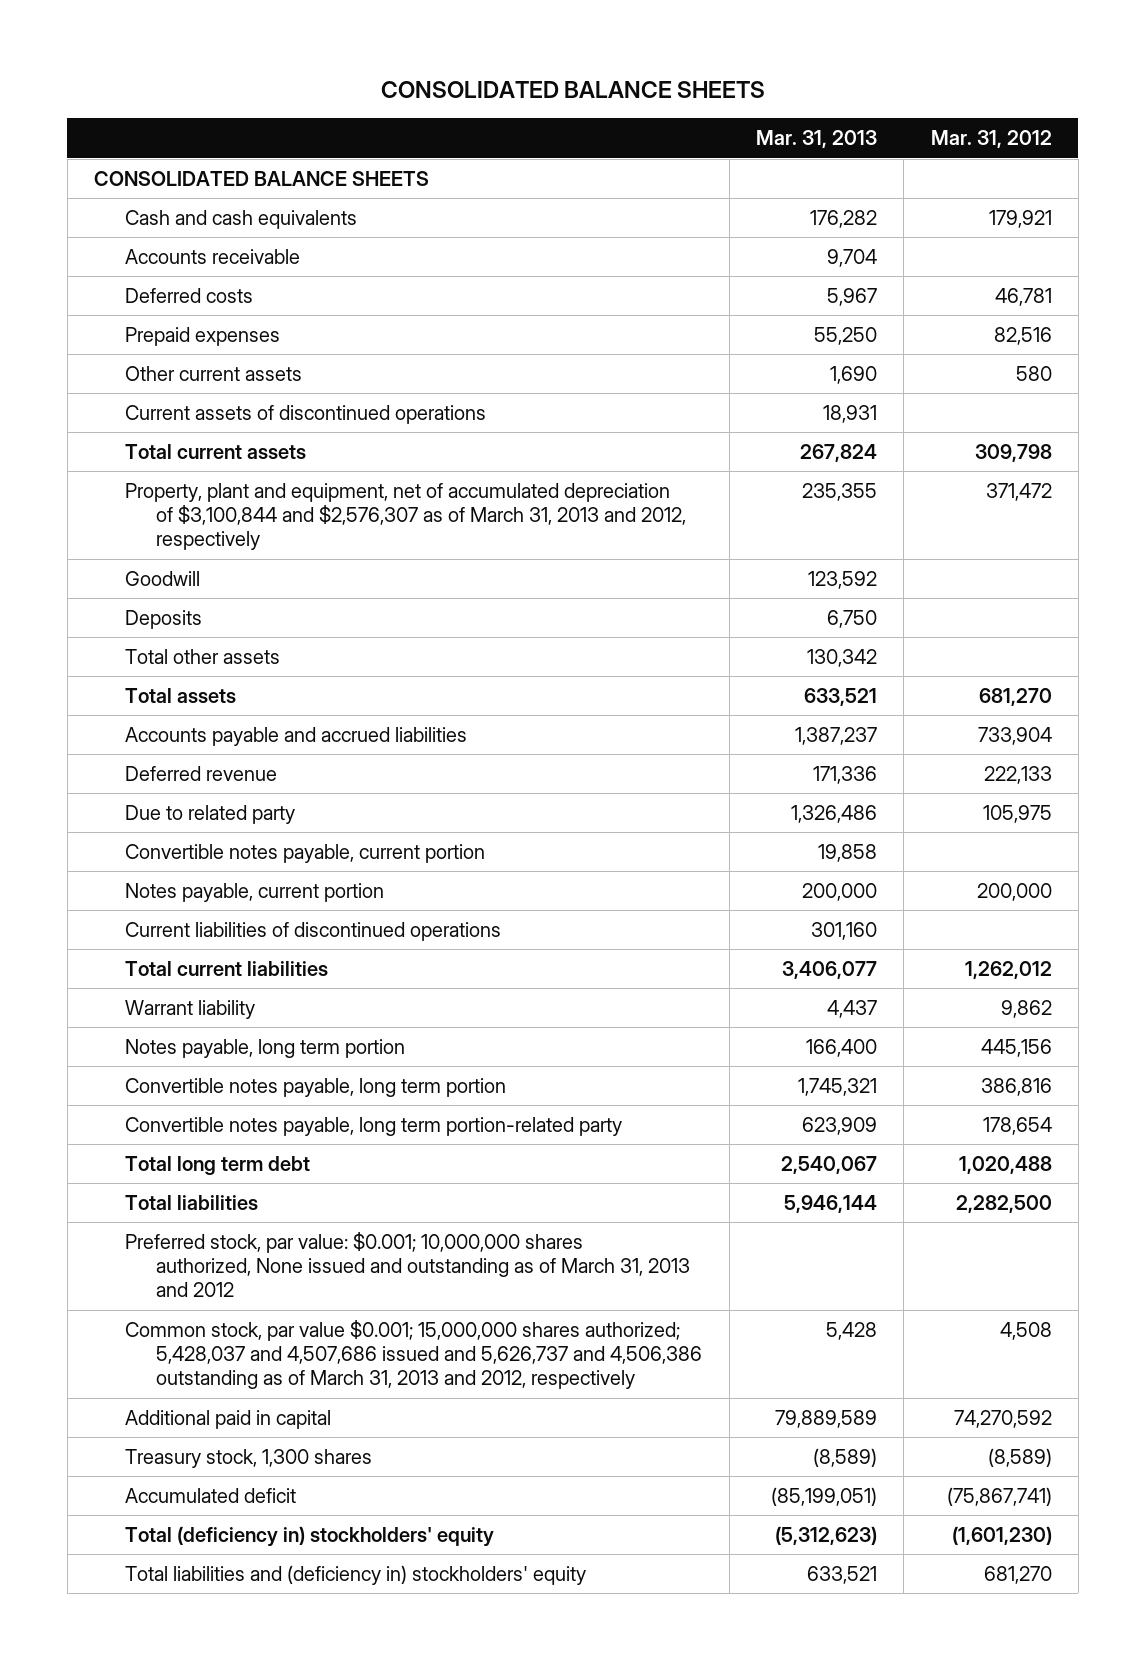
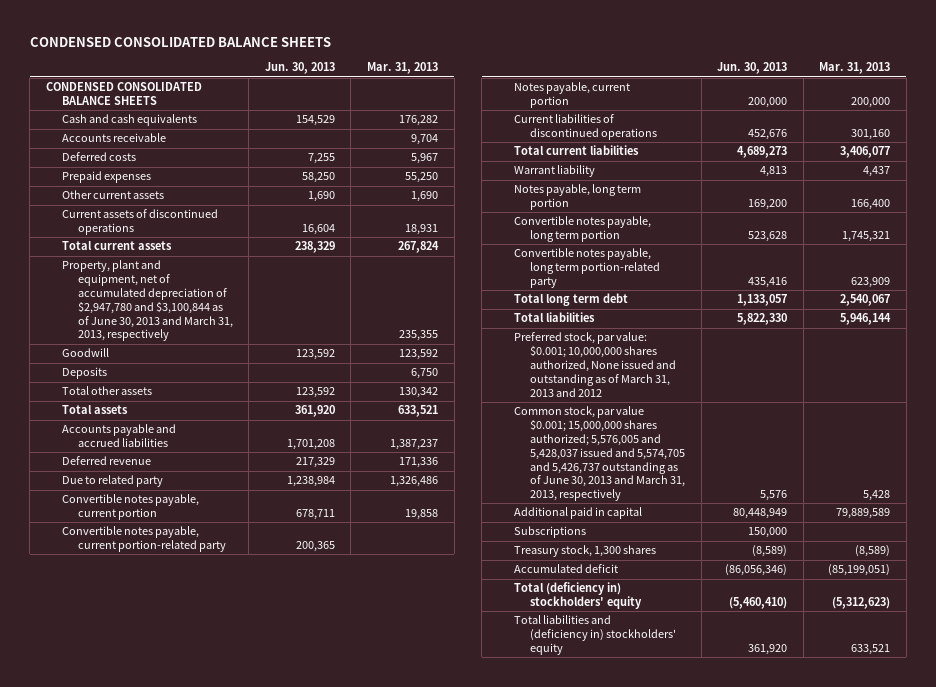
- CONSOLIDATED BALANCE SHEETS
+ CONDENSED CONSOLIDATED BALANCE SHEETS
- | Mar. 31, 2013 | Mar. 31, 2012
+ | Jun. 30, 2013 | Mar. 31, 2013
- CONSOLIDATED BALANCE SHEETS
+ CONDENSED CONSOLIDATED BALANCE SHEETS
- Property, plant and equipment, net of accumulated depreciation of $3,100,844 and $2,576,307 as of March 31, 2013 and 2012, respectively | 235,355 | 371,472
+ Property, plant and equipment, net of accumulated depreciation of $2,947,780 and $3,100,844 as of June 30, 2013 and March 31, 2013, respectively | | 235,355
+ Convertible notes payable, current portion-related party | 200,365 |
- Common stock, par value $0.001; 15,000,000 shares authorized; 5,428,037 and 4,507,686 issued and 5,626,737 and 4,506,386 outstanding as of March 31, 2013 and 2012, respectively | 5,428 | 4,508
+ Common stock, par value $0.001; 15,000,000 shares authorized; 5,576,005 and 5,428,037 issued and 5,574,705 and 5,426,737 outstanding as of June 30, 2013 and March 31, 2013, respectively | 5,576 | 5,428
+ Subscriptions | 150,000 |

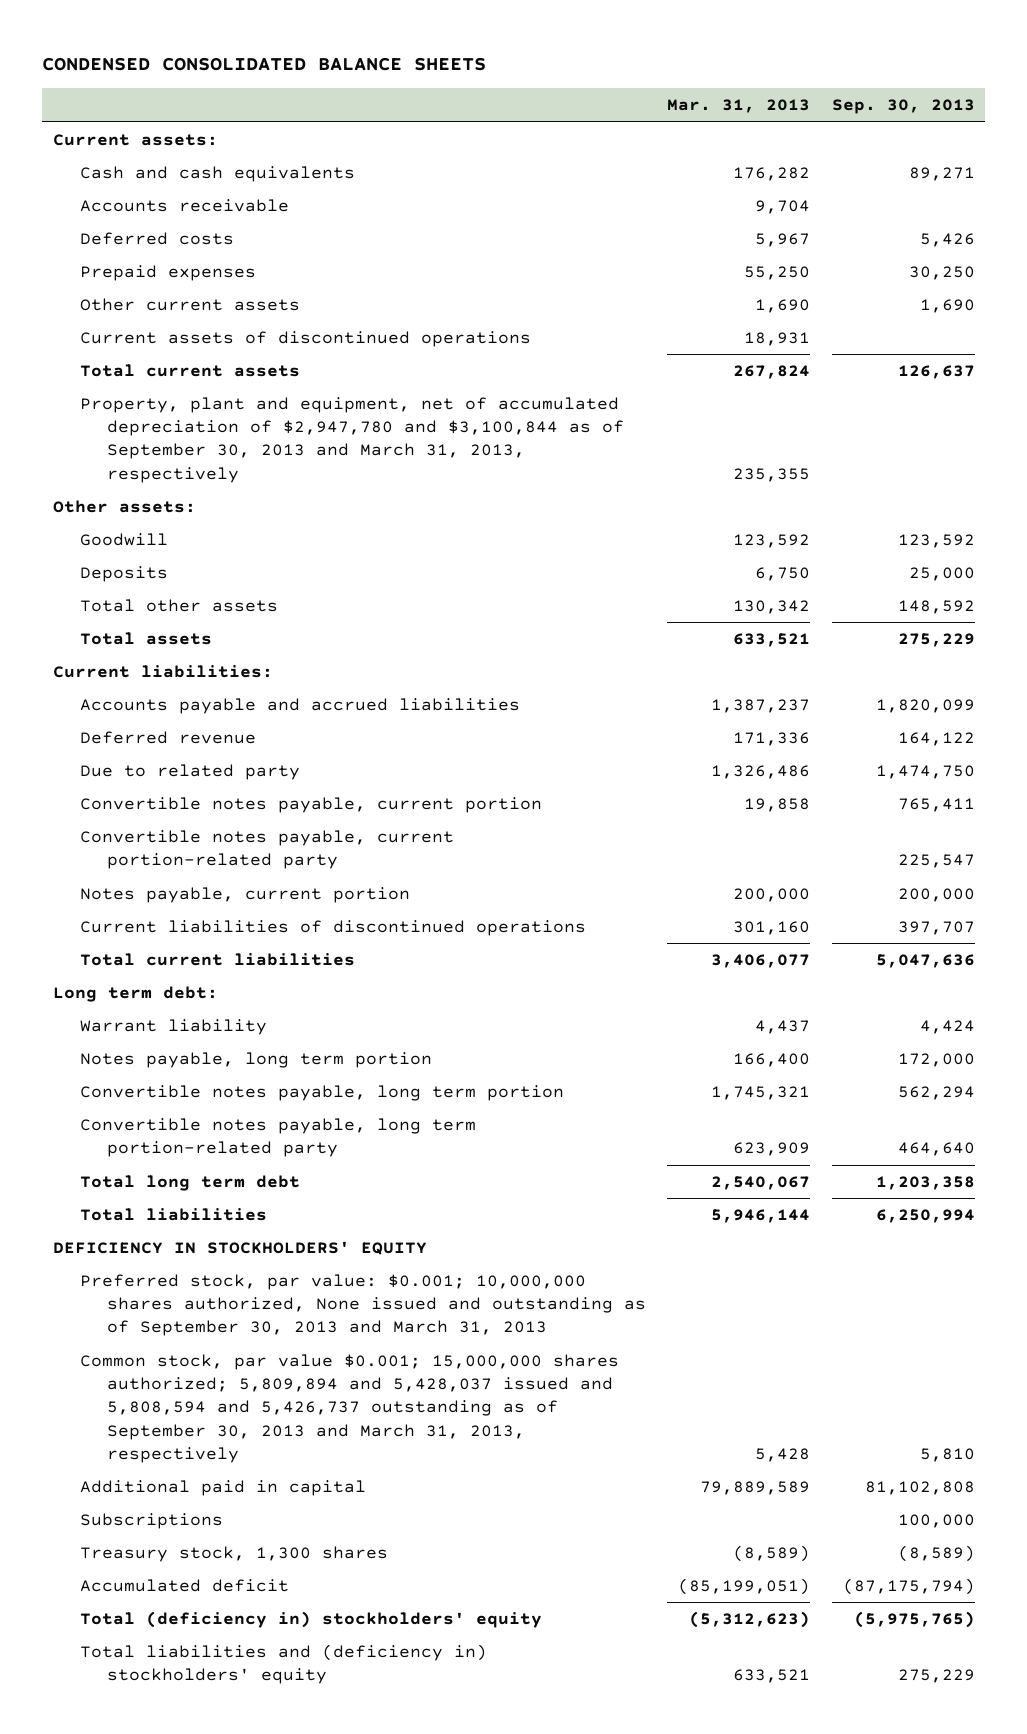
- | Jun. 30, 2013 | Mar. 31, 2013
+ | Mar. 31, 2013 | Sep. 30, 2013
- CONDENSED CONSOLIDATED BALANCE SHEETS
+ Current assets:
- Property, plant and equipment, net of accumulated depreciation of $2,947,780 and $3,100,844 as of June 30, 2013 and March 31, 2013, respectively | | 235,355
+ Property, plant and equipment, net of accumulated depreciation of $2,947,780 and $3,100,844 as of September 30, 2013 and March 31, 2013, respectively | 235,355 |
+ Other assets:
+ Current liabilities:
+ Long term debt:
- Preferred stock, par value: $0.001; 10,000,000 shares authorized, None issued and outstanding as of March 31, 2013 and 2012
- Common stock, par value $0.001; 15,000,000 shares authorized; 5,576,005 and 5,428,037 issued and 5,574,705 and 5,426,737 outstanding as of June 30, 2013 and March 31, 2013, respectively | 5,576 | 5,428
+ DEFICIENCY IN STOCKHOLDERS' EQUITY
+ Preferred stock, par value: $0.001; 10,000,000 shares authorized, None issued and outstanding as of September 30, 2013 and March 31, 2013
+ Common stock, par value $0.001; 15,000,000 shares authorized; 5,809,894 and 5,428,037 issued and 5,808,594 and 5,426,737 outstanding as of September 30, 2013 and March 31, 2013, respectively | 5,428 | 5,810

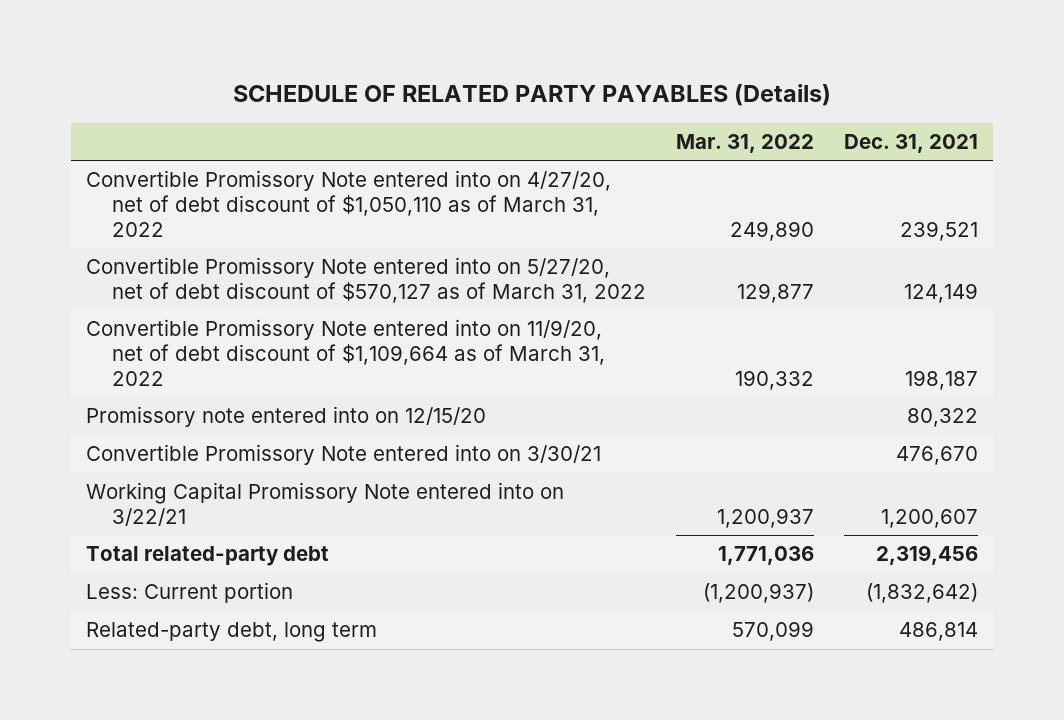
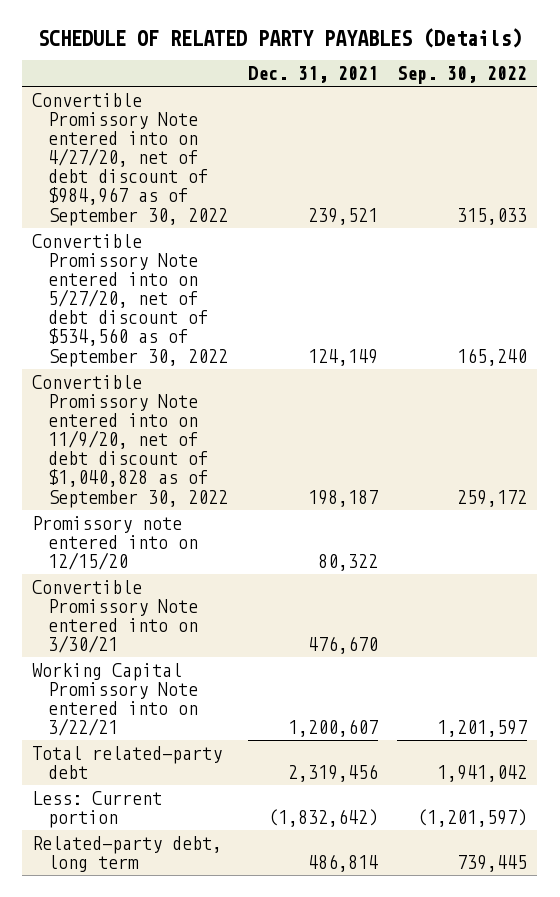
- | Mar. 31, 2022 | Dec. 31, 2021
+ | Dec. 31, 2021 | Sep. 30, 2022
- Convertible Promissory Note entered into on 4/27/20, net of debt discount of $1,050,110 as of March 31, 2022 | 249,890 | 239,521
- Convertible Promissory Note entered into on 5/27/20, net of debt discount of $570,127 as of March 31, 2022 | 129,877 | 124,149
- Convertible Promissory Note entered into on 11/9/20, net of debt discount of $1,109,664 as of March 31, 2022 | 190,332 | 198,187
+ Convertible Promissory Note entered into on 4/27/20, net of debt discount of $984,967 as of September 30, 2022 | 239,521 | 315,033
+ Convertible Promissory Note entered into on 5/27/20, net of debt discount of $534,560 as of September 30, 2022 | 124,149 | 165,240
+ Convertible Promissory Note entered into on 11/9/20, net of debt discount of $1,040,828 as of September 30, 2022 | 198,187 | 259,172

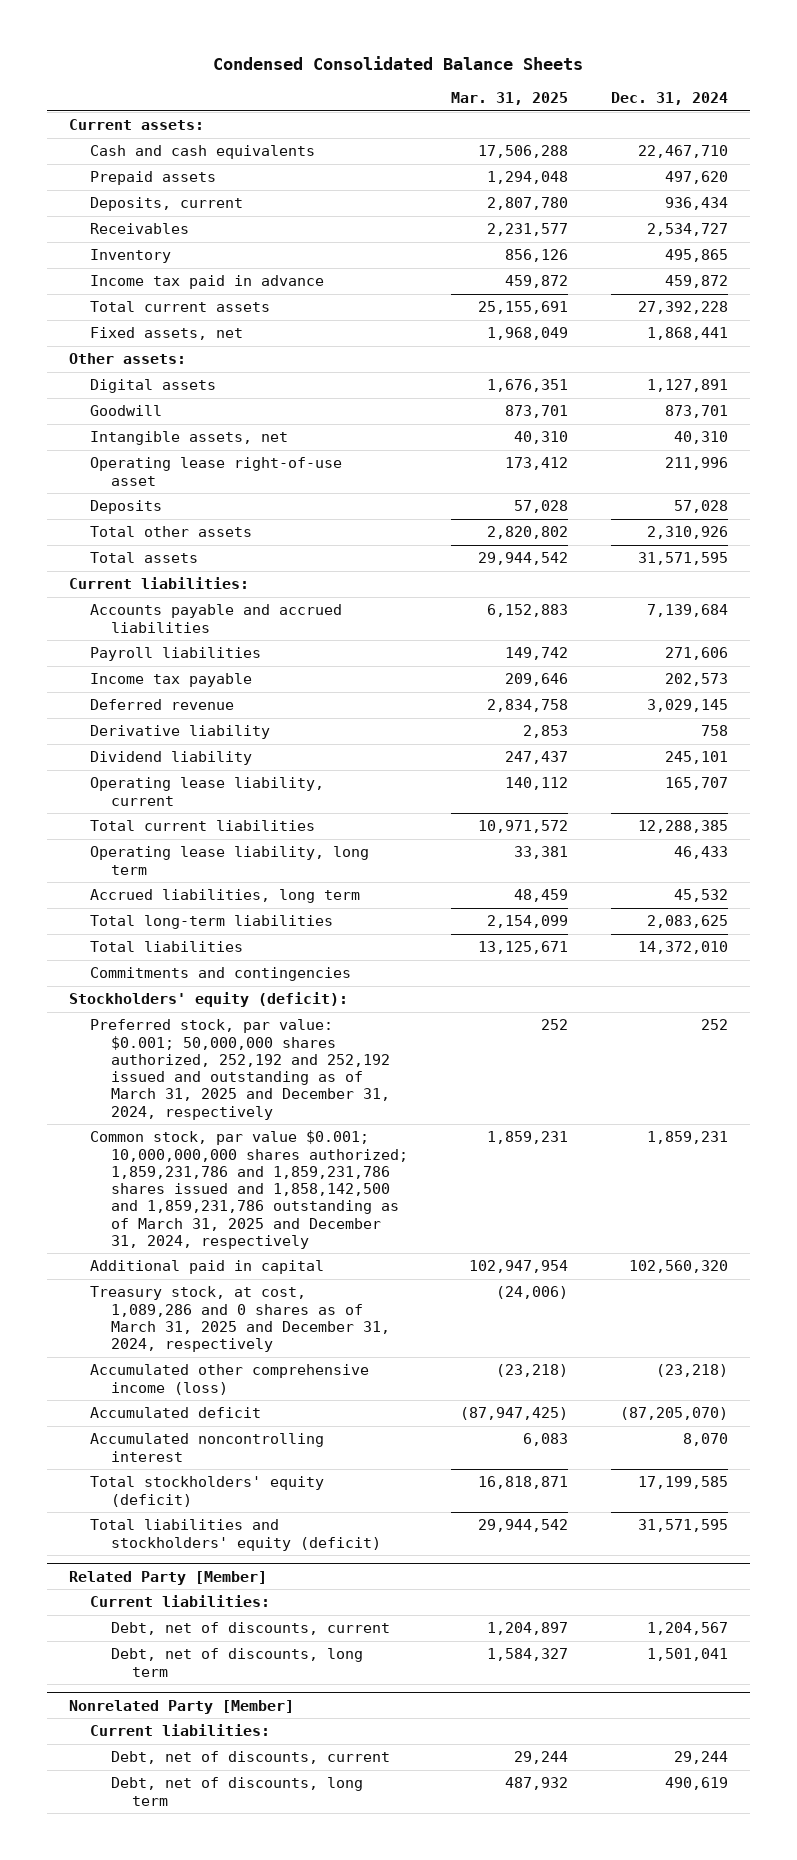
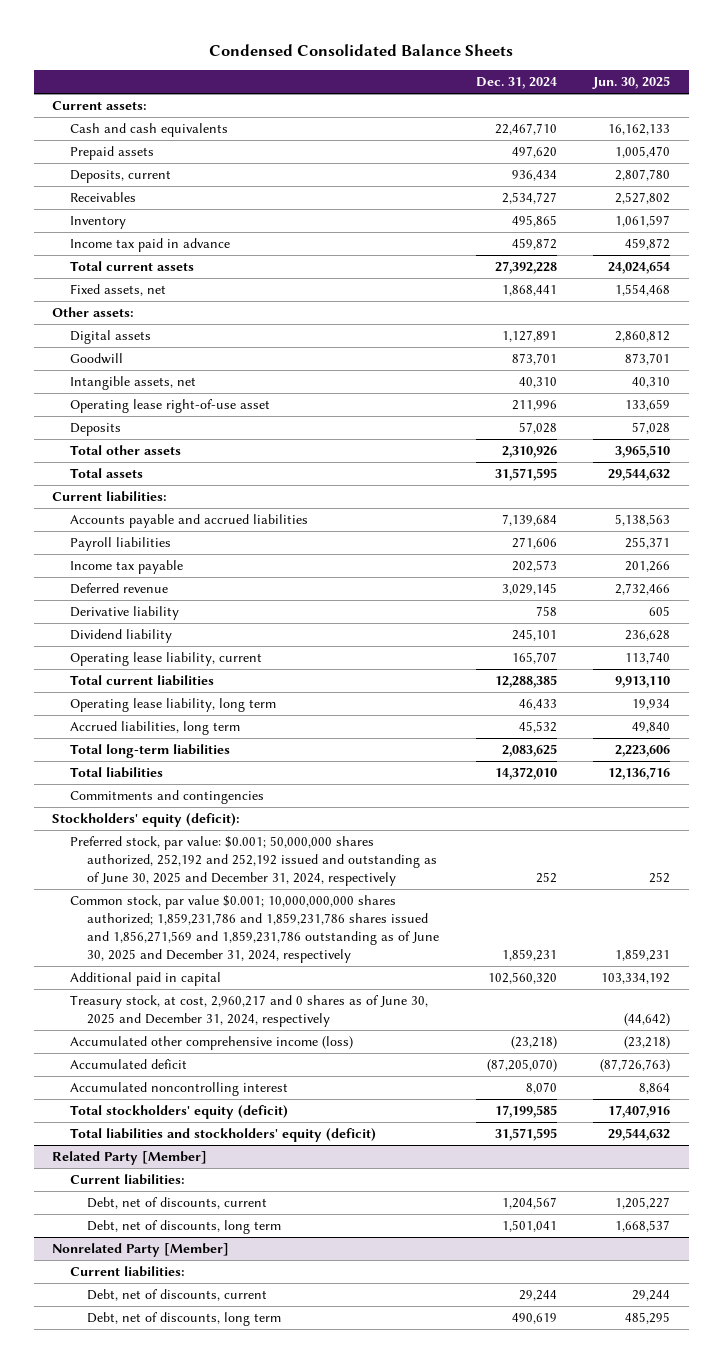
- | Mar. 31, 2025 | Dec. 31, 2024
+ | Dec. 31, 2024 | Jun. 30, 2025
- Preferred stock, par value: $0.001; 50,000,000 shares authorized, 252,192 and 252,192 issued and outstanding as of March 31, 2025 and December 31, 2024, respectively | 252 | 252
- Common stock, par value $0.001; 10,000,000,000 shares authorized; 1,859,231,786 and 1,859,231,786 shares issued and 1,858,142,500 and 1,859,231,786 outstanding as of March 31, 2025 and December 31, 2024, respectively | 1,859,231 | 1,859,231
+ Preferred stock, par value: $0.001; 50,000,000 shares authorized, 252,192 and 252,192 issued and outstanding as of June 30, 2025 and December 31, 2024, respectively | 252 | 252
+ Common stock, par value $0.001; 10,000,000,000 shares authorized; 1,859,231,786 and 1,859,231,786 shares issued and 1,856,271,569 and 1,859,231,786 outstanding as of June 30, 2025 and December 31, 2024, respectively | 1,859,231 | 1,859,231
- Treasury stock, at cost, 1,089,286 and 0 shares as of March 31, 2025 and December 31, 2024, respectively | (24,006) |
+ Treasury stock, at cost, 2,960,217 and 0 shares as of June 30, 2025 and December 31, 2024, respectively | | (44,642)

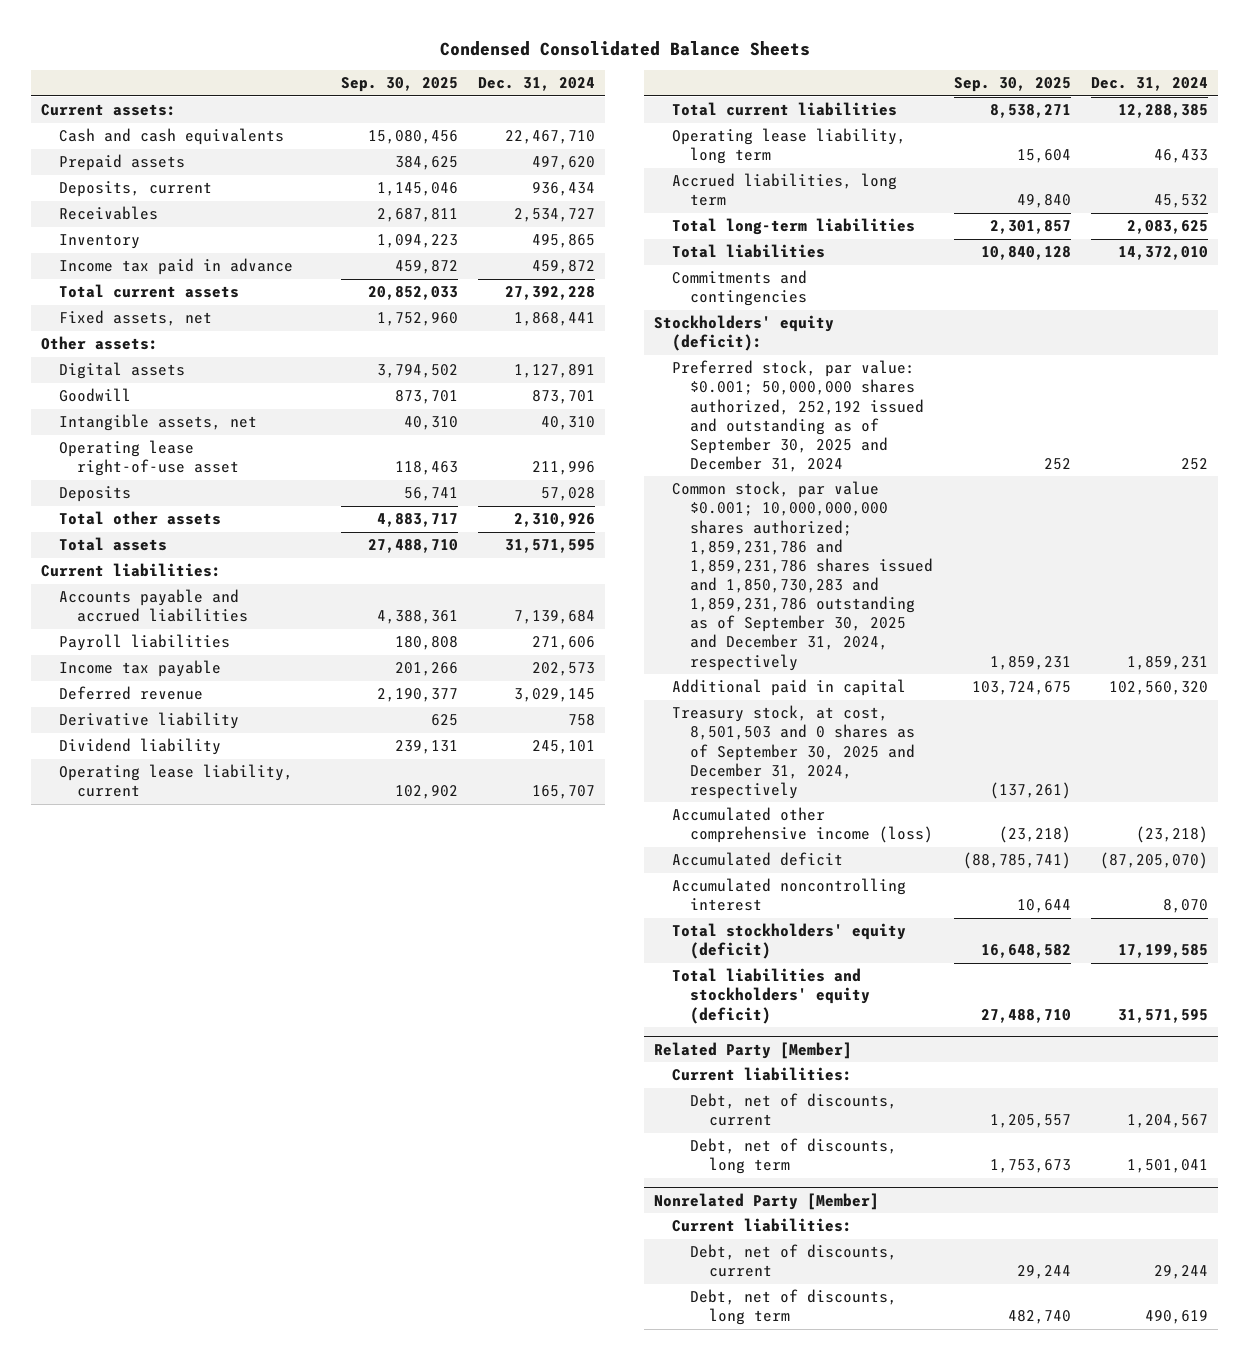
- | Dec. 31, 2024 | Jun. 30, 2025
+ | Sep. 30, 2025 | Dec. 31, 2024
- Preferred stock, par value: $0.001; 50,000,000 shares authorized, 252,192 and 252,192 issued and outstanding as of June 30, 2025 and December 31, 2024, respectively | 252 | 252
- Common stock, par value $0.001; 10,000,000,000 shares authorized; 1,859,231,786 and 1,859,231,786 shares issued and 1,856,271,569 and 1,859,231,786 outstanding as of June 30, 2025 and December 31, 2024, respectively | 1,859,231 | 1,859,231
+ Preferred stock, par value: $0.001; 50,000,000 shares authorized, 252,192 issued and outstanding as of September 30, 2025 and December 31, 2024 | 252 | 252
+ Common stock, par value $0.001; 10,000,000,000 shares authorized; 1,859,231,786 and 1,859,231,786 shares issued and 1,850,730,283 and 1,859,231,786 outstanding as of September 30, 2025 and December 31, 2024, respectively | 1,859,231 | 1,859,231
- Treasury stock, at cost, 2,960,217 and 0 shares as of June 30, 2025 and December 31, 2024, respectively | | (44,642)
+ Treasury stock, at cost, 8,501,503 and 0 shares as of September 30, 2025 and December 31, 2024, respectively | (137,261) |

